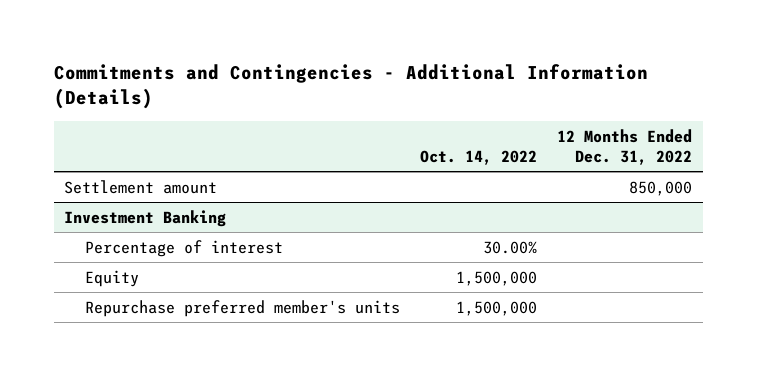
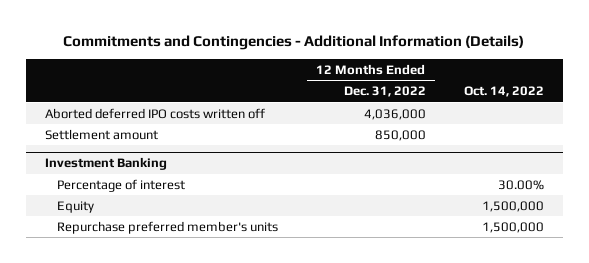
- | Oct. 14, 2022 | 12 Months Ended Dec. 31, 2022
+ | 12 Months Ended Dec. 31, 2022 | Oct. 14, 2022
+ Aborted deferred IPO costs written off | 4,036,000 |

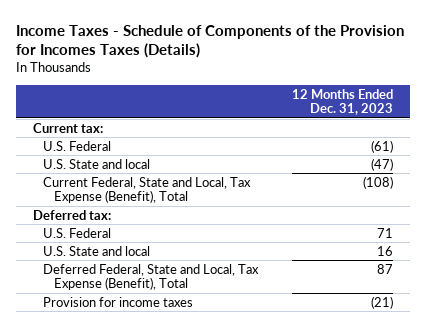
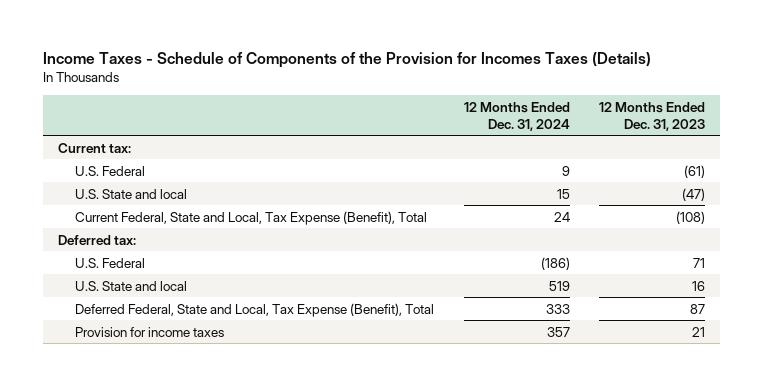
- | 12 Months Ended Dec. 31, 2023
+ | 12 Months Ended Dec. 31, 2024 | 12 Months Ended Dec. 31, 2023
- Provision for income taxes | (21)
+ Provision for income taxes | 357 | 21

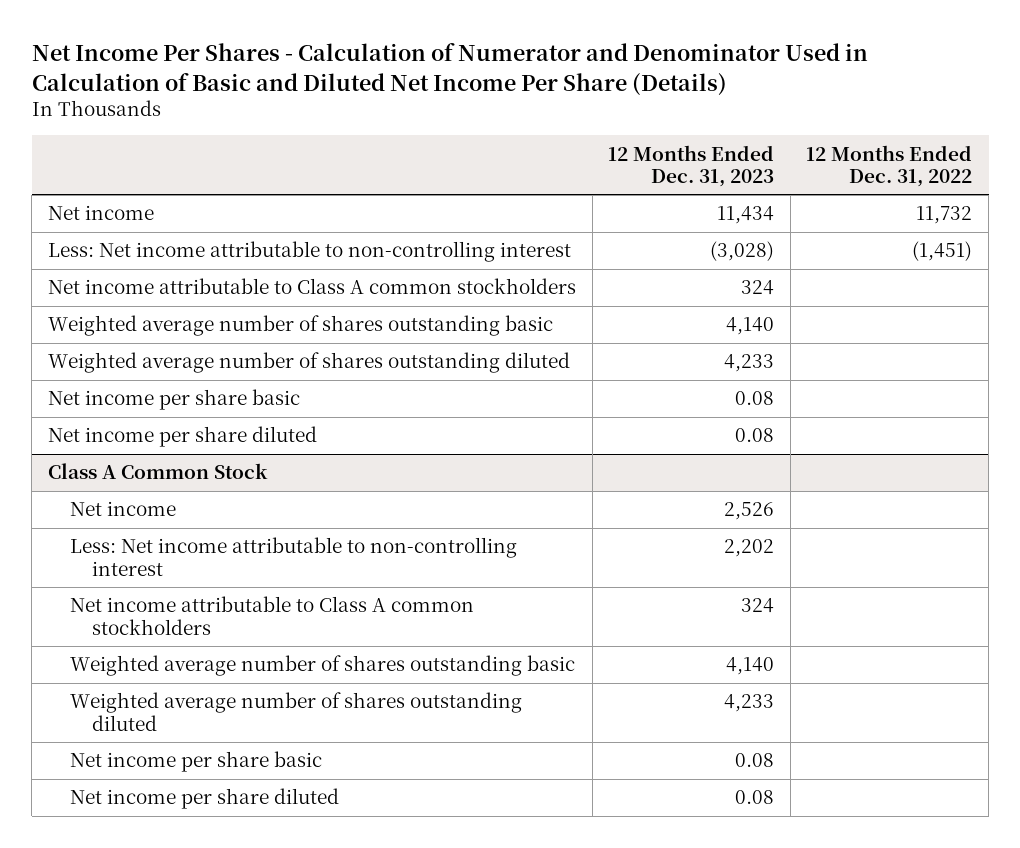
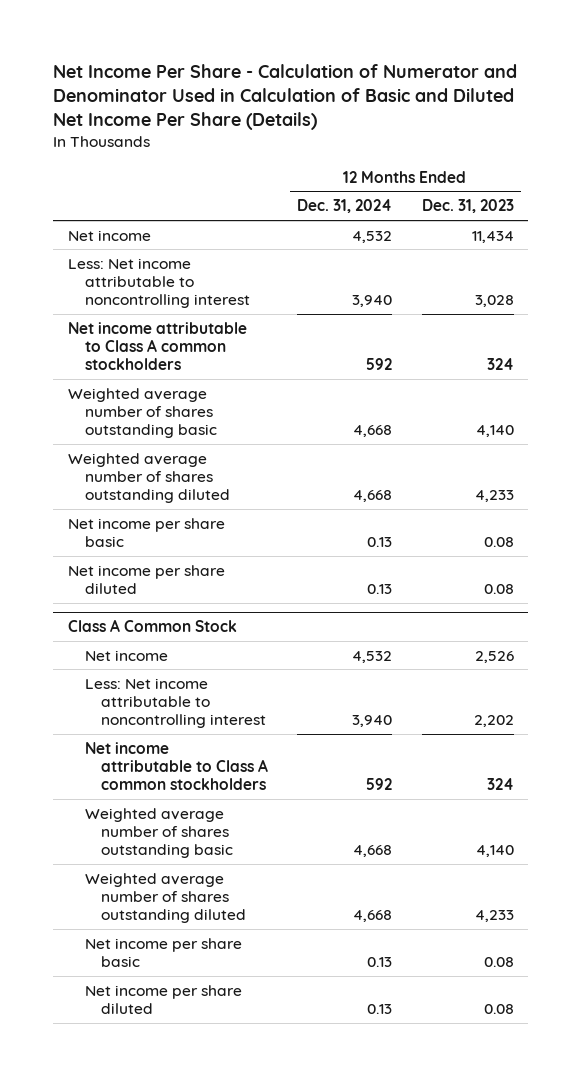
- Net Income Per Shares - Calculation of Numerator and Denominator Used in Calculation of Basic and Diluted Net Income Per Share (Details)
+ Net Income Per Share - Calculation of Numerator and Denominator Used in Calculation of Basic and Diluted Net Income Per Share (Details)
- | 12 Months Ended Dec. 31, 2023 | 12 Months Ended Dec. 31, 2022
+ | 12 Months Ended Dec. 31, 2024 | 12 Months Ended Dec. 31, 2023
- Less: Net income attributable to non-controlling interest | (3,028) | (1,451)
+ Less: Net income attributable to noncontrolling interest | 3,940 | 3,028
@ Class A Common Stock
- Less: Net income attributable to non-controlling interest | 2,202 |
+ Less: Net income attributable to noncontrolling interest | 3,940 | 2,202

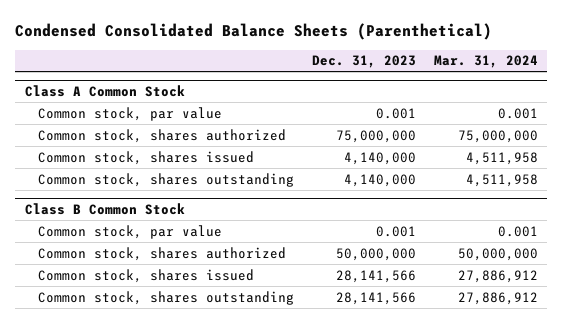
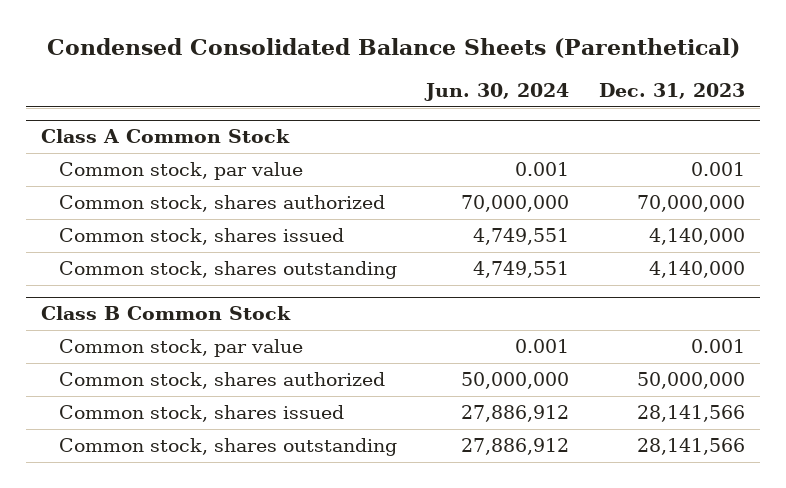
- | Dec. 31, 2023 | Mar. 31, 2024
+ | Jun. 30, 2024 | Dec. 31, 2023
@ Class A Common Stock
- Common stock, shares authorized | 75,000,000 | 75,000,000
+ Common stock, shares authorized | 70,000,000 | 70,000,000

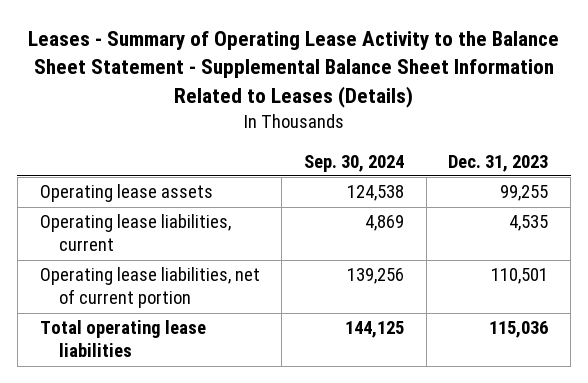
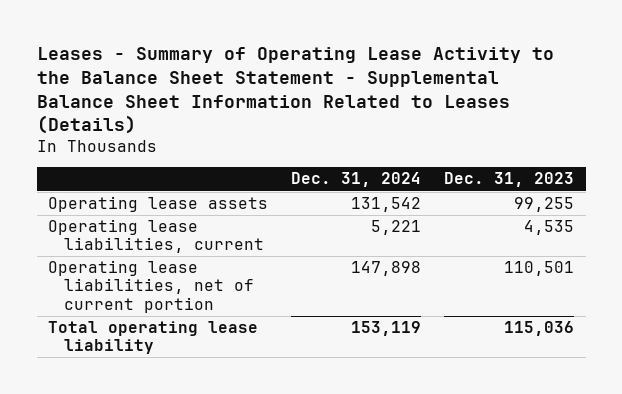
- | Sep. 30, 2024 | Dec. 31, 2023
+ | Dec. 31, 2024 | Dec. 31, 2023
- Total operating lease liabilities | 144,125 | 115,036
+ Total operating lease liability | 153,119 | 115,036

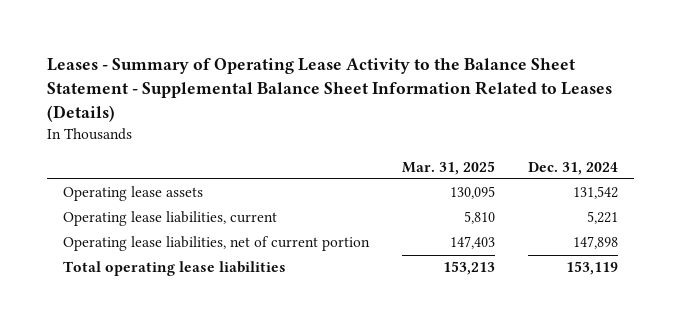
- | Dec. 31, 2024 | Dec. 31, 2023
+ | Mar. 31, 2025 | Dec. 31, 2024
- Total operating lease liability | 153,119 | 115,036
+ Total operating lease liabilities | 153,213 | 153,119

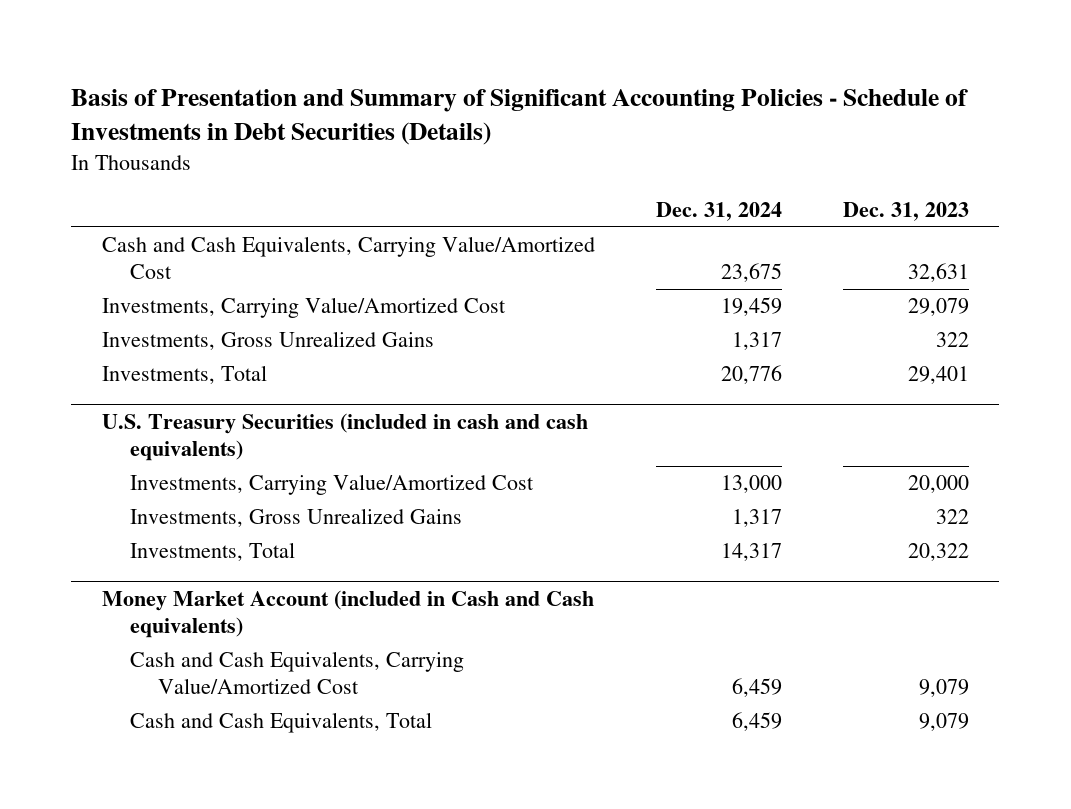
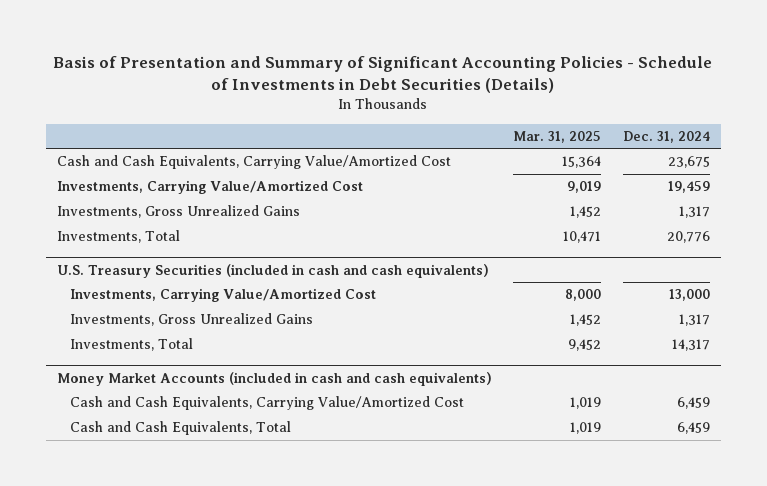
- | Dec. 31, 2024 | Dec. 31, 2023
+ | Mar. 31, 2025 | Dec. 31, 2024
- Money Market Account (included in Cash and Cash equivalents)
+ Money Market Accounts (included in cash and cash equivalents)

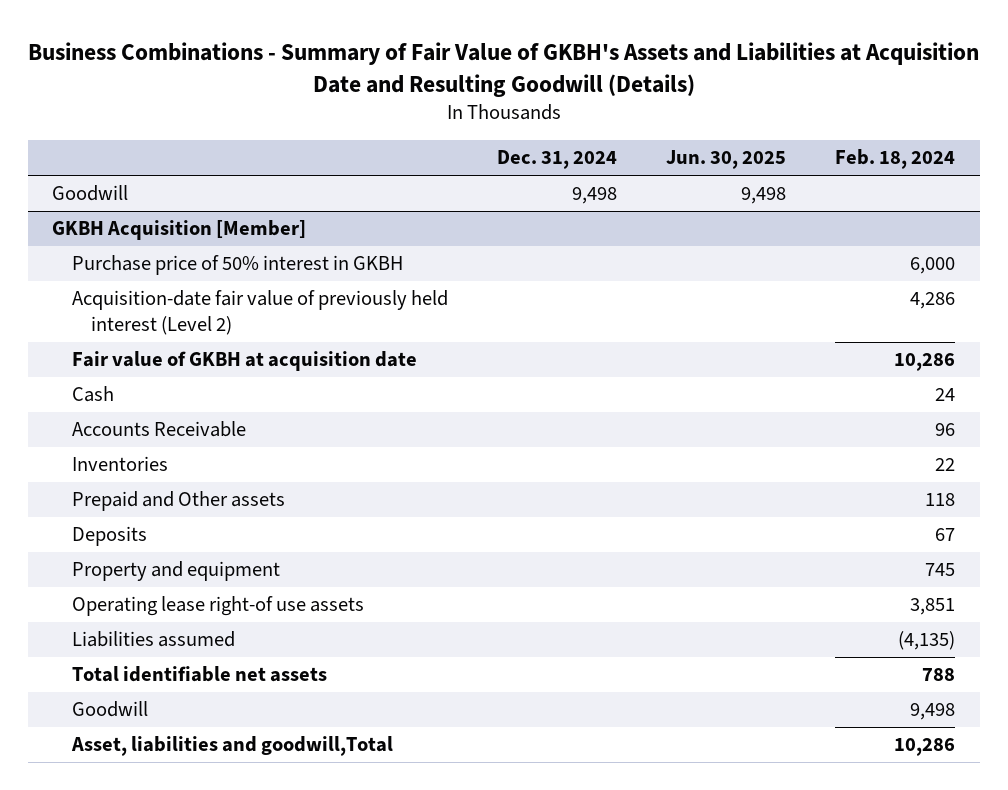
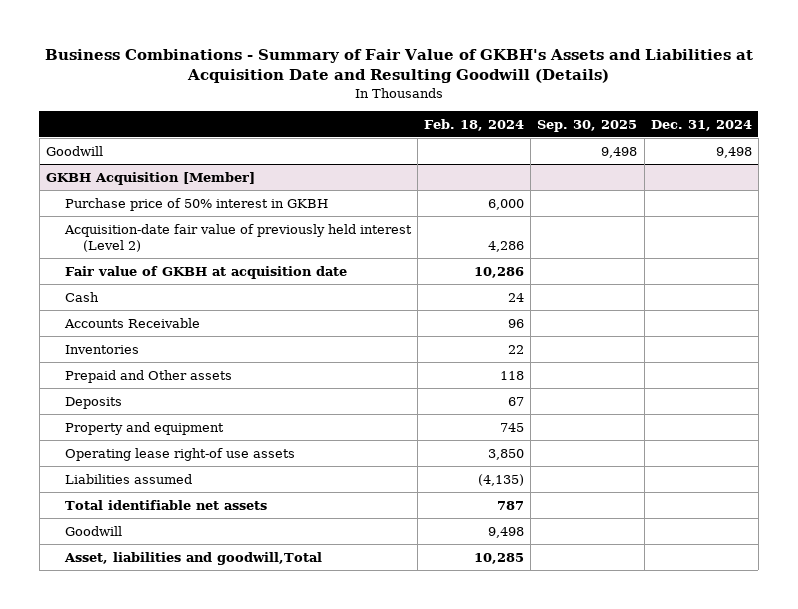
- | Dec. 31, 2024 | Jun. 30, 2025 | Feb. 18, 2024
+ | Feb. 18, 2024 | Sep. 30, 2025 | Dec. 31, 2024
@ GKBH Acquisition [Member]
- Operating lease right-of use assets | | | 3,851
+ Operating lease right-of use assets | 3,850 | |
- Total identifiable net assets | | | 788
+ Total identifiable net assets | 787 | |
- Asset, liabilities and goodwill,Total | | | 10,286
+ Asset, liabilities and goodwill,Total | 10,285 | |

